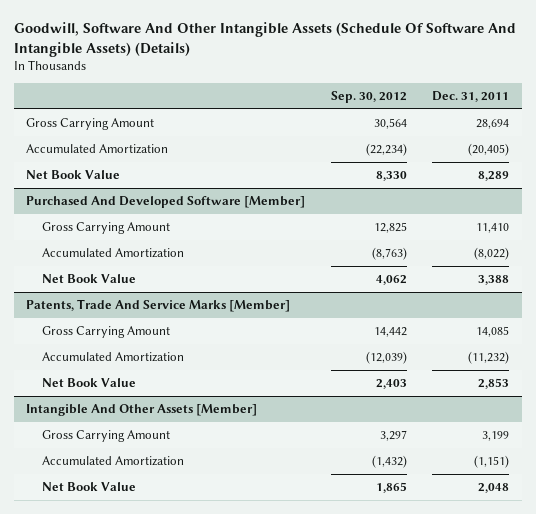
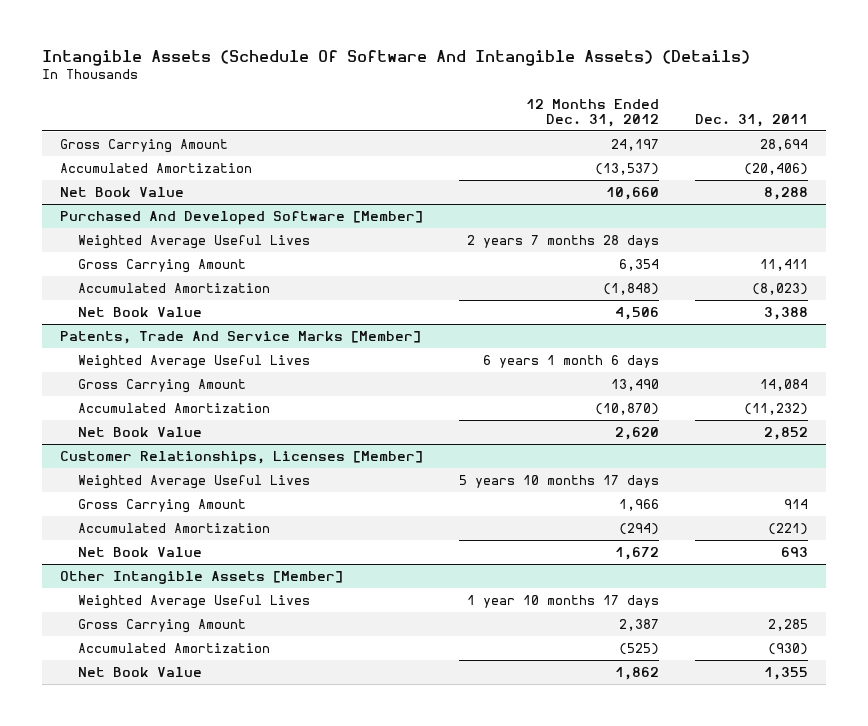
- Goodwill, Software And Other Intangible Assets (Schedule Of Software And Intangible Assets) (Details)
+ Intangible Assets (Schedule Of Software And Intangible Assets) (Details)
- | Sep. 30, 2012 | Dec. 31, 2011
+ | 12 Months Ended Dec. 31, 2012 | Dec. 31, 2011
- Accumulated Amortization | (22,234) | (20,405)
- Net Book Value | 8,330 | 8,289
+ Accumulated Amortization | (13,537) | (20,406)
+ Net Book Value | 10,660 | 8,288
@ Purchased And Developed Software [Member]
- Gross Carrying Amount | 12,825 | 11,410
- Accumulated Amortization | (8,763) | (8,022)
+ Weighted Average Useful Lives | 2 years 7 months 28 days |
+ Gross Carrying Amount | 6,354 | 11,411
+ Accumulated Amortization | (1,848) | (8,023)
@ Patents, Trade And Service Marks [Member]
- Gross Carrying Amount | 14,442 | 14,085
+ Weighted Average Useful Lives | 6 years 1 month 6 days |
+ Gross Carrying Amount | 13,490 | 14,084
- Net Book Value | 2,403 | 2,853
- Intangible And Other Assets [Member]
- Gross Carrying Amount | 3,297 | 3,199
- Accumulated Amortization | (1,432) | (1,151)
- Net Book Value | 1,865 | 2,048
@ Patents, Trade And Service Marks [Member]
+ Net Book Value | 2,620 | 2,852
+ Customer Relationships, Licenses [Member]
+ Weighted Average Useful Lives | 5 years 10 months 17 days |
+ Gross Carrying Amount | 1,966 | 914
+ Accumulated Amortization | (294) | (221)
+ Net Book Value | 1,672 | 693
+ Other Intangible Assets [Member]
+ Weighted Average Useful Lives | 1 year 10 months 17 days |
+ Gross Carrying Amount | 2,387 | 2,285
+ Accumulated Amortization | (525) | (930)
+ Net Book Value | 1,862 | 1,355

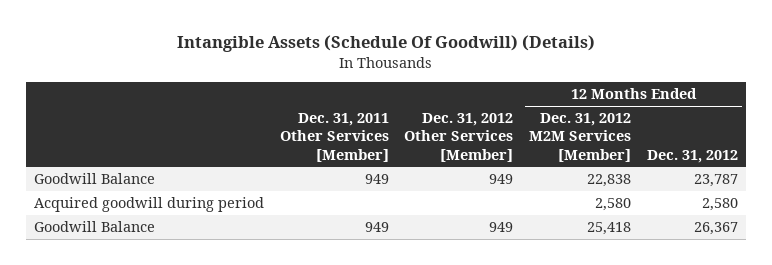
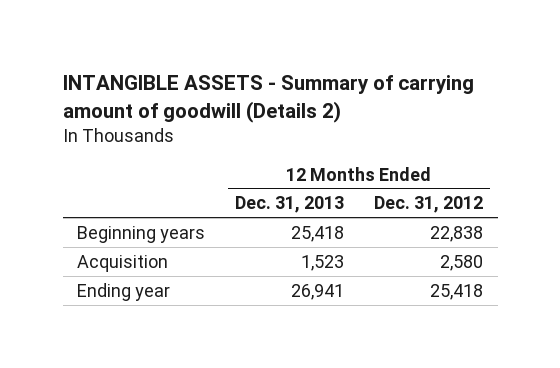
- Intangible Assets (Schedule Of Goodwill) (Details)
+ INTANGIBLE ASSETS - Summary of carrying amount of goodwill (Details 2)
- | Dec. 31, 2011 Other Services [Member] | Dec. 31, 2012 Other Services [Member] | 12 Months Ended Dec. 31, 2012 M2M Services [Member] | 12 Months Ended Dec. 31, 2012
+ | 12 Months Ended Dec. 31, 2013 | 12 Months Ended Dec. 31, 2012
- Goodwill Balance | 949 | 949 | 22,838 | 23,787
- Acquired goodwill during period | | | 2,580 | 2,580
- Goodwill Balance | 949 | 949 | 25,418 | 26,367
+ Beginning years | 25,418 | 22,838
+ Acquisition | 1,523 | 2,580
+ Ending year | 26,941 | 25,418

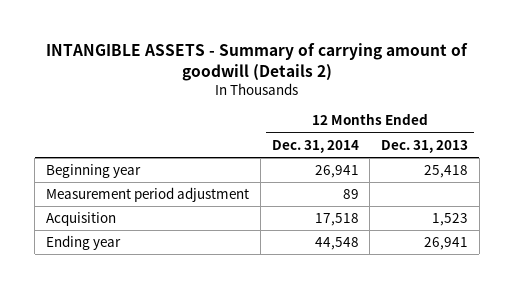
- | 12 Months Ended Dec. 31, 2013 | 12 Months Ended Dec. 31, 2012
+ | 12 Months Ended Dec. 31, 2014 | 12 Months Ended Dec. 31, 2013
- Beginning years | 25,418 | 22,838
+ Beginning year | 26,941 | 25,418
+ Measurement period adjustment | 89 |

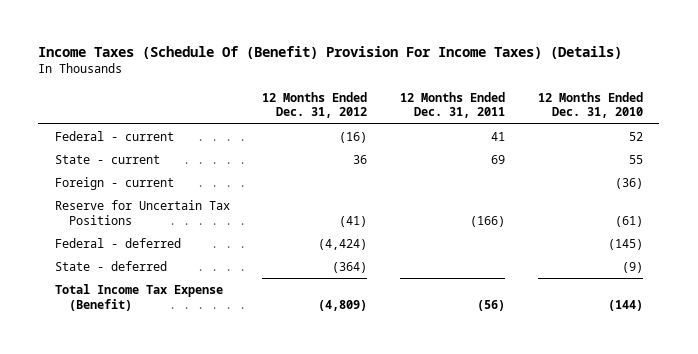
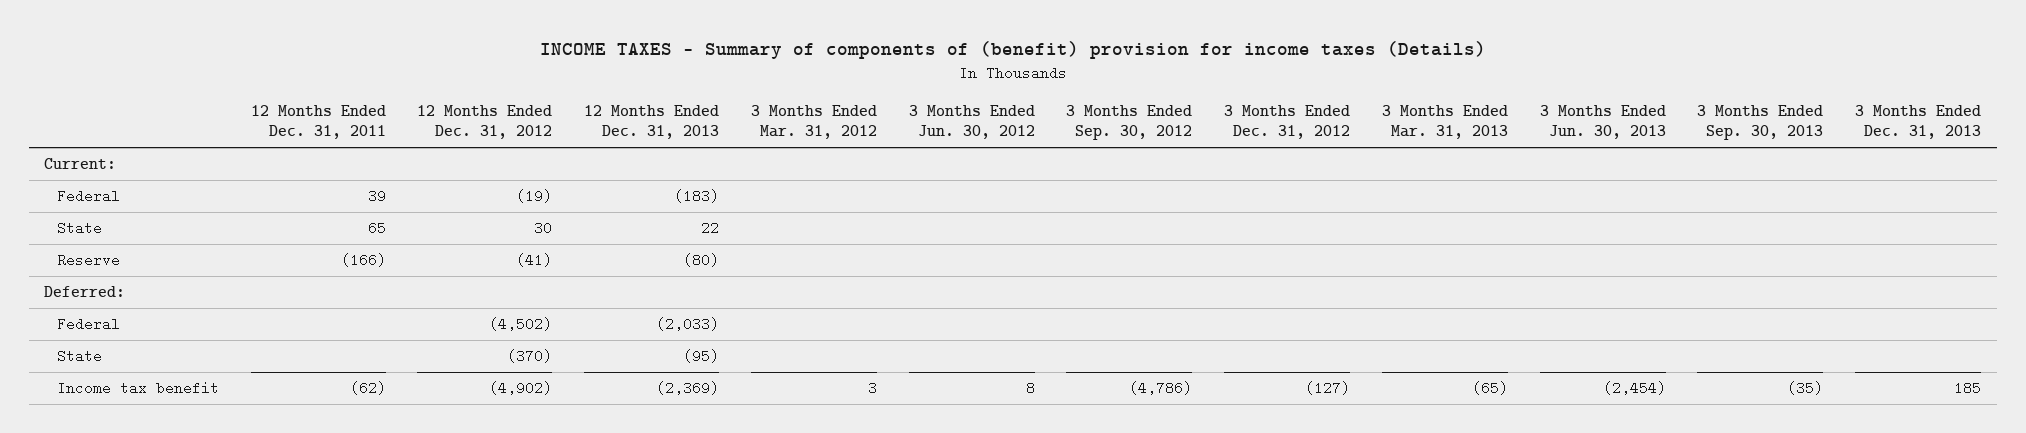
- Income Taxes (Schedule Of (Benefit) Provision For Income Taxes) (Details)
+ INCOME TAXES - Summary of components of (benefit) provision for income taxes (Details)
- | 12 Months Ended Dec. 31, 2012 | 12 Months Ended Dec. 31, 2011 | 12 Months Ended Dec. 31, 2010
+ | 12 Months Ended Dec. 31, 2011 | 12 Months Ended Dec. 31, 2012 | 12 Months Ended Dec. 31, 2013 | 3 Months Ended Mar. 31, 2012 | 3 Months Ended Jun. 30, 2012 | 3 Months Ended Sep. 30, 2012 | 3 Months Ended Dec. 31, 2012 | 3 Months Ended Mar. 31, 2013 | 3 Months Ended Jun. 30, 2013 | 3 Months Ended Sep. 30, 2013 | 3 Months Ended Dec. 31, 2013
- Federal - current | (16) | 41 | 52
- State - current | 36 | 69 | 55
- Foreign - current | | | (36)
- Reserve for Uncertain Tax Positions | (41) | (166) | (61)
- Federal - deferred | (4,424) | | (145)
- State - deferred | (364) | | (9)
- Total Income Tax Expense (Benefit) | (4,809) | (56) | (144)
+ Current:
+ Federal | 39 | (19) | (183) | | | | | | | |
+ State | 65 | 30 | 22 | | | | | | | |
+ Reserve | (166) | (41) | (80) | | | | | | | |
+ Deferred:
+ Federal | | (4,502) | (2,033) | | | | | | | |
+ State | | (370) | (95) | | | | | | | |
+ Income tax benefit | (62) | (4,902) | (2,369) | 3 | 8 | (4,786) | (127) | (65) | (2,454) | (35) | 185

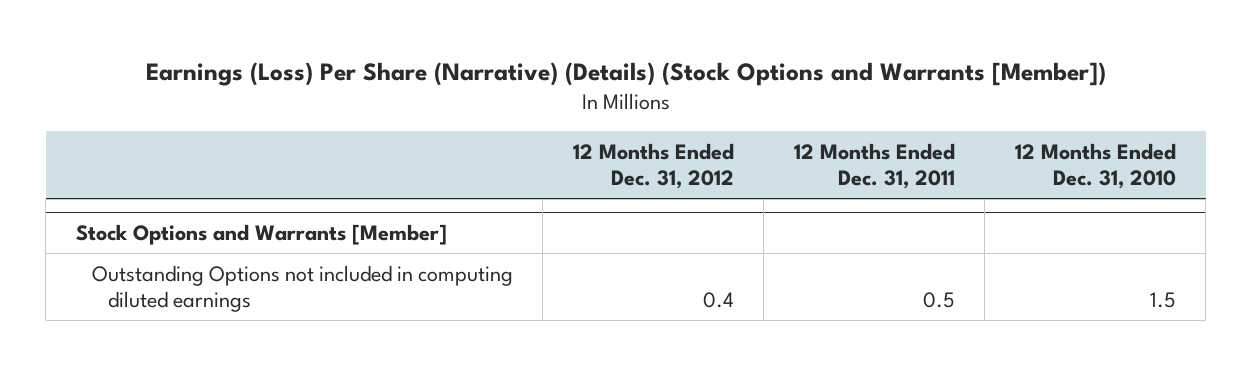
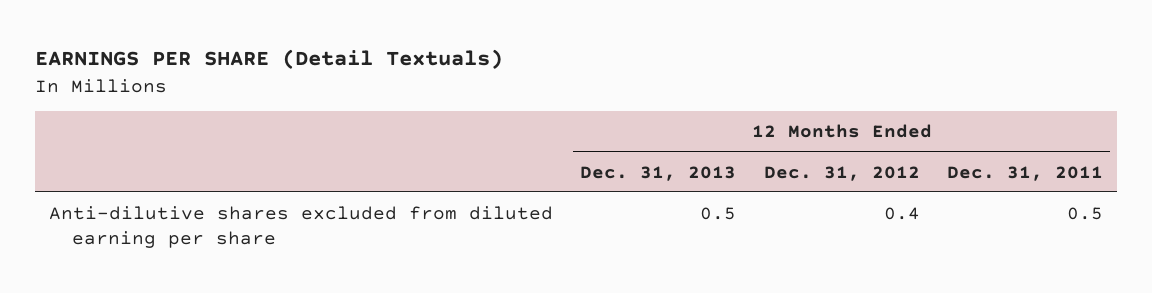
- Earnings (Loss) Per Share (Narrative) (Details) (Stock Options and Warrants [Member])
+ EARNINGS PER SHARE (Detail Textuals)
- | 12 Months Ended Dec. 31, 2012 | 12 Months Ended Dec. 31, 2011 | 12 Months Ended Dec. 31, 2010
+ | 12 Months Ended Dec. 31, 2013 | 12 Months Ended Dec. 31, 2012 | 12 Months Ended Dec. 31, 2011
- Stock Options and Warrants [Member]
- Outstanding Options not included in computing diluted earnings | 0.4 | 0.5 | 1.5
+ Anti-dilutive shares excluded from diluted earning per share | 0.5 | 0.4 | 0.5

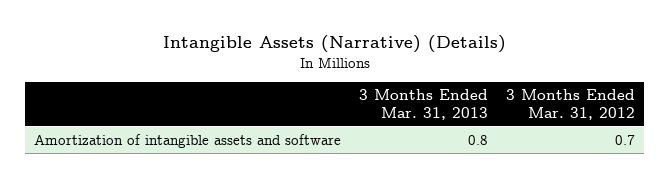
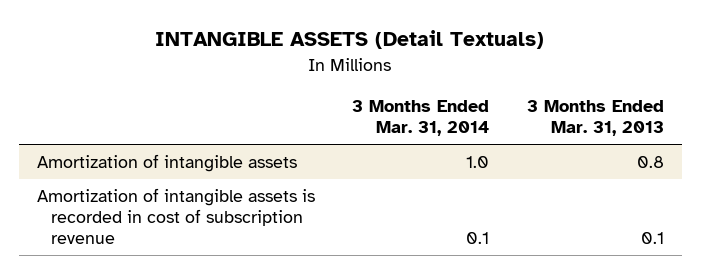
- Intangible Assets (Narrative) (Details)
+ INTANGIBLE ASSETS (Detail Textuals)
- | 3 Months Ended Mar. 31, 2013 | 3 Months Ended Mar. 31, 2012
+ | 3 Months Ended Mar. 31, 2014 | 3 Months Ended Mar. 31, 2013
- Amortization of intangible assets and software | 0.8 | 0.7
+ Amortization of intangible assets | 1.0 | 0.8
+ Amortization of intangible assets is recorded in cost of subscription revenue | 0.1 | 0.1

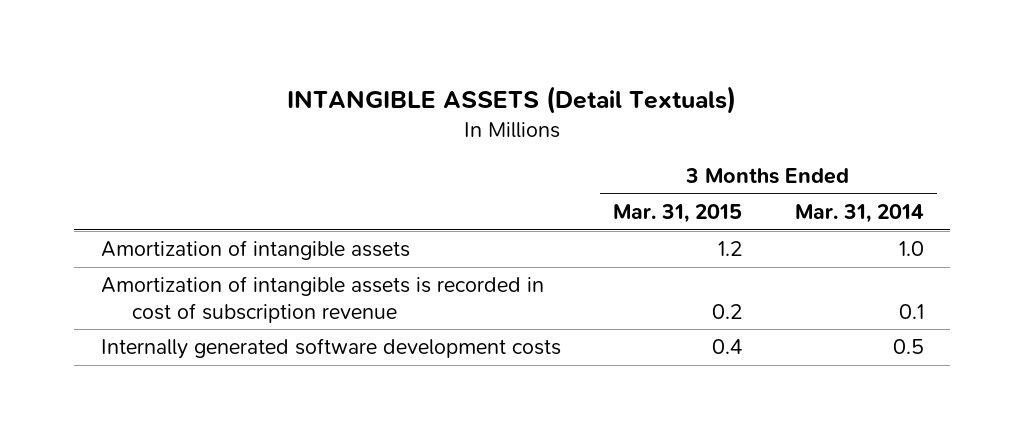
- | 3 Months Ended Mar. 31, 2014 | 3 Months Ended Mar. 31, 2013
+ | 3 Months Ended Mar. 31, 2015 | 3 Months Ended Mar. 31, 2014
+ Internally generated software development costs | 0.4 | 0.5

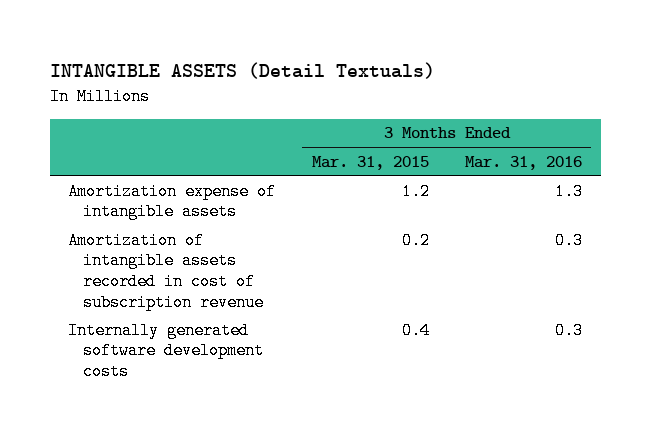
- | 3 Months Ended Mar. 31, 2015 | 3 Months Ended Mar. 31, 2014
+ | 3 Months Ended Mar. 31, 2015 | 3 Months Ended Mar. 31, 2016
- Amortization of intangible assets | 1.2 | 1.0
- Amortization of intangible assets is recorded in cost of subscription revenue | 0.2 | 0.1
+ Amortization expense of intangible assets | 1.2 | 1.3
+ Amortization of intangible assets recorded in cost of subscription revenue | 0.2 | 0.3

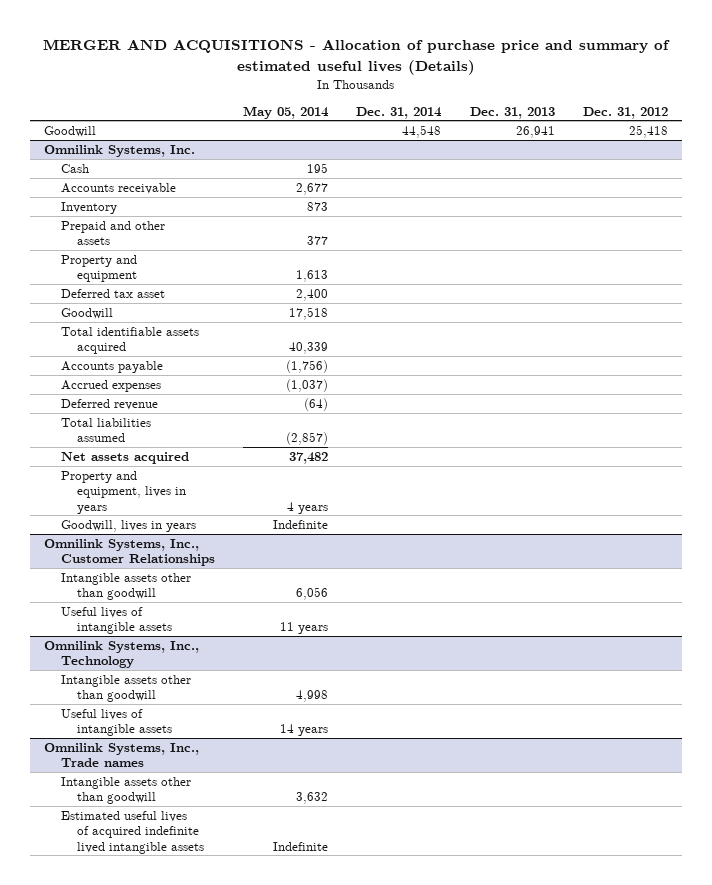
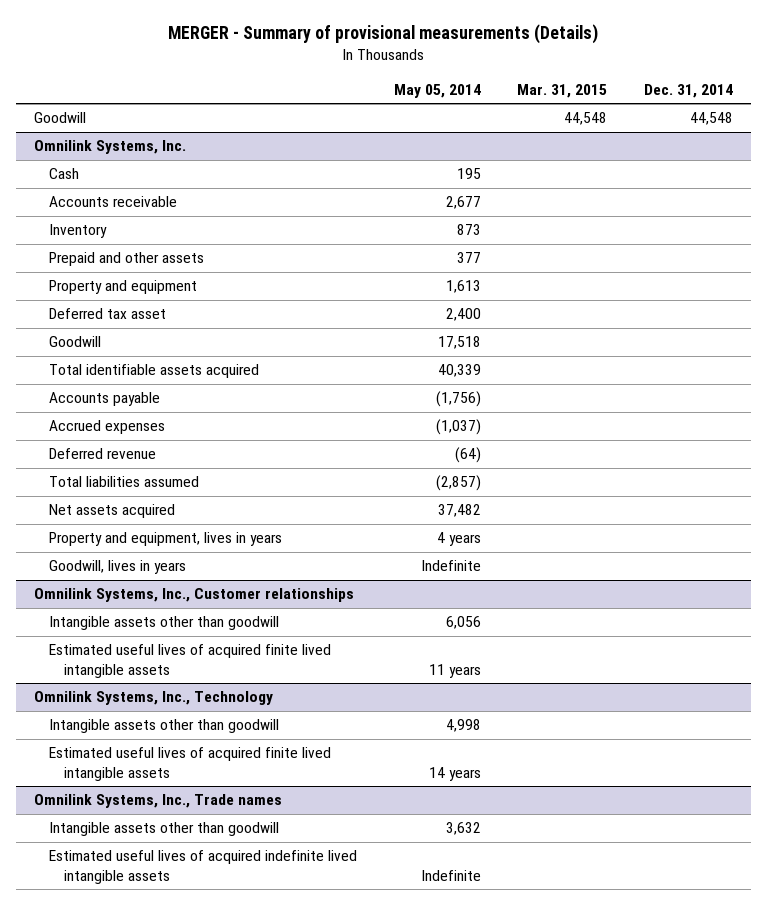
- MERGER AND ACQUISITIONS - Allocation of purchase price and summary of estimated useful lives (Details)
+ MERGER - Summary of provisional measurements (Details)
- | May 05, 2014 | Dec. 31, 2014 | Dec. 31, 2013 | Dec. 31, 2012
+ | May 05, 2014 | Mar. 31, 2015 | Dec. 31, 2014
- Omnilink Systems, Inc., Customer Relationships
+ Omnilink Systems, Inc., Customer relationships
- Useful lives of intangible assets | 11 years | | |
+ Estimated useful lives of acquired finite lived intangible assets | 11 years | |
@ Omnilink Systems, Inc., Technology
- Useful lives of intangible assets | 14 years | | |
+ Estimated useful lives of acquired finite lived intangible assets | 14 years | |

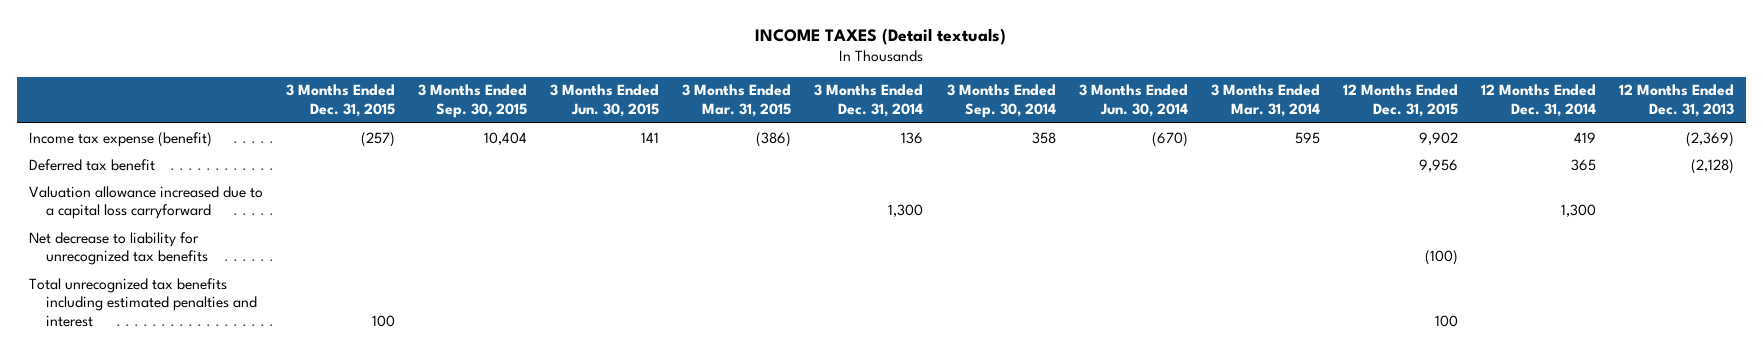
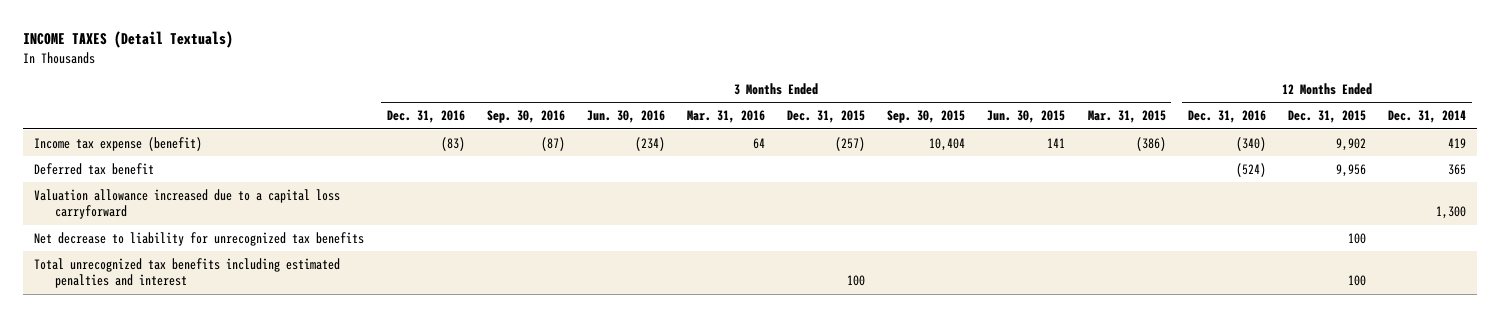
- INCOME TAXES (Detail textuals)
+ INCOME TAXES (Detail Textuals)
- | 3 Months Ended Dec. 31, 2015 | 3 Months Ended Sep. 30, 2015 | 3 Months Ended Jun. 30, 2015 | 3 Months Ended Mar. 31, 2015 | 3 Months Ended Dec. 31, 2014 | 3 Months Ended Sep. 30, 2014 | 3 Months Ended Jun. 30, 2014 | 3 Months Ended Mar. 31, 2014 | 12 Months Ended Dec. 31, 2015 | 12 Months Ended Dec. 31, 2014 | 12 Months Ended Dec. 31, 2013
+ | 3 Months Ended Dec. 31, 2016 | 3 Months Ended Sep. 30, 2016 | 3 Months Ended Jun. 30, 2016 | 3 Months Ended Mar. 31, 2016 | 3 Months Ended Dec. 31, 2015 | 3 Months Ended Sep. 30, 2015 | 3 Months Ended Jun. 30, 2015 | 3 Months Ended Mar. 31, 2015 | 12 Months Ended Dec. 31, 2016 | 12 Months Ended Dec. 31, 2015 | 12 Months Ended Dec. 31, 2014
- Net decrease to liability for unrecognized tax benefits | | | | | | | | | (100) | |
+ Net decrease to liability for unrecognized tax benefits | | | | | | | | | | 100 |

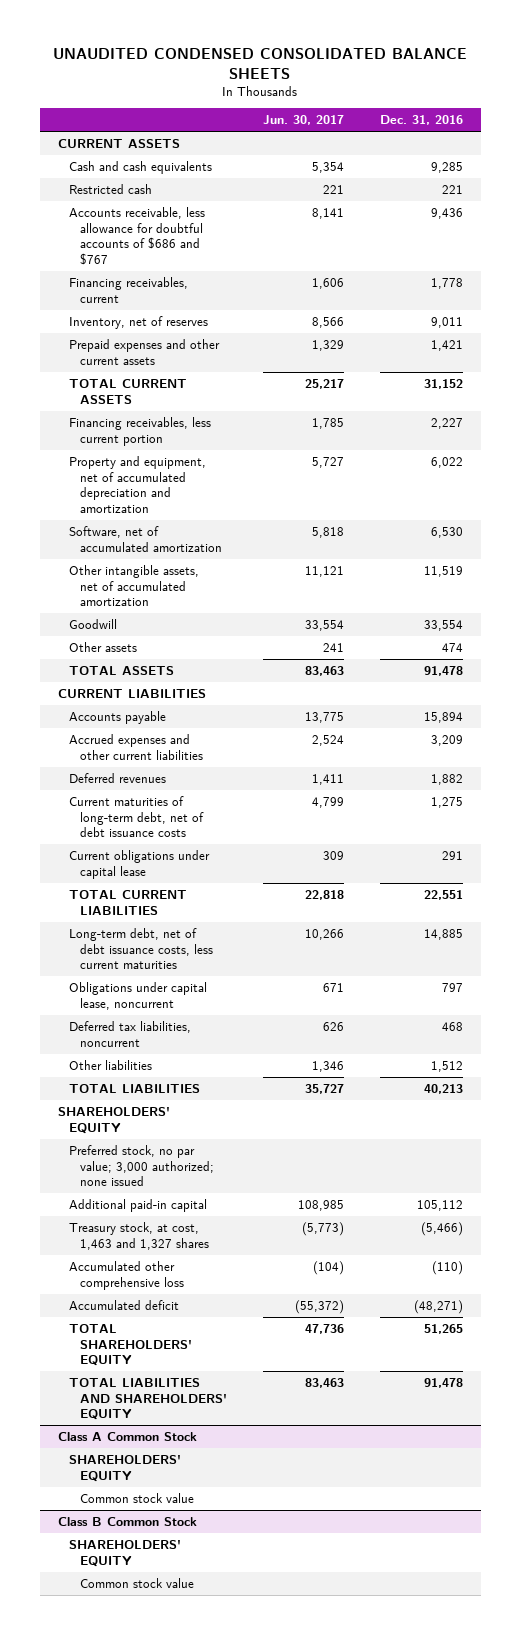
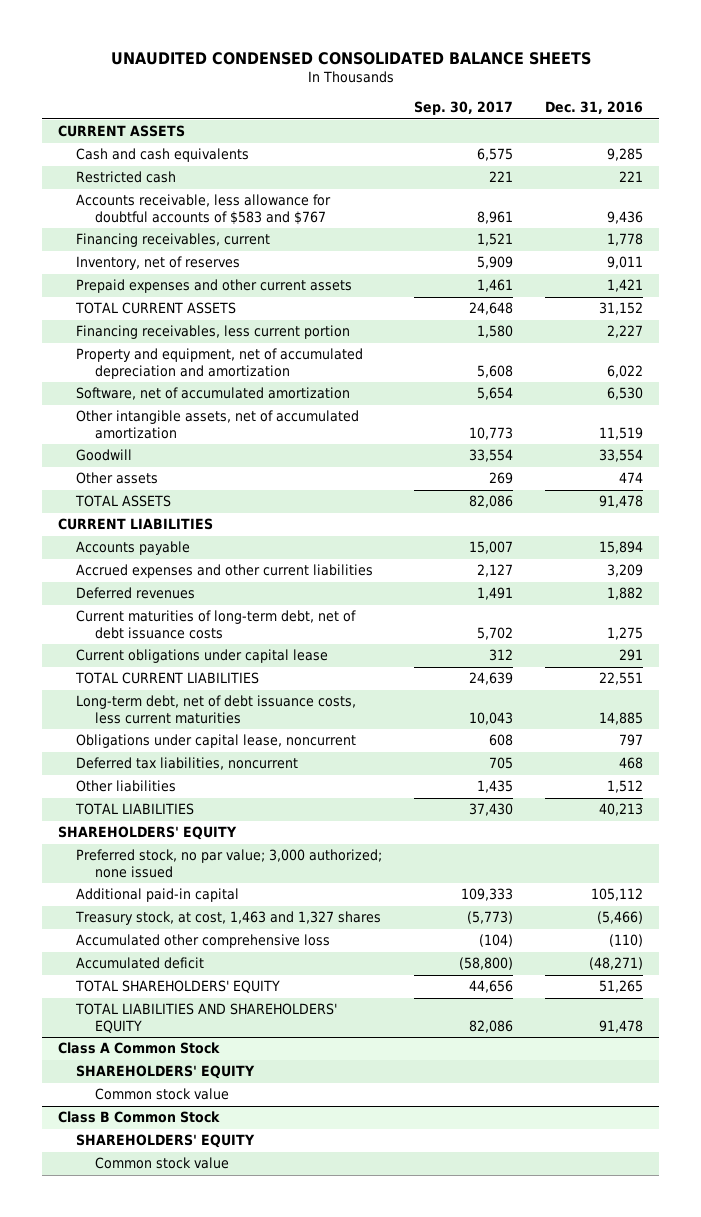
- | Jun. 30, 2017 | Dec. 31, 2016
+ | Sep. 30, 2017 | Dec. 31, 2016
- Accounts receivable, less allowance for doubtful accounts of $686 and $767 | 8,141 | 9,436
+ Accounts receivable, less allowance for doubtful accounts of $583 and $767 | 8,961 | 9,436

